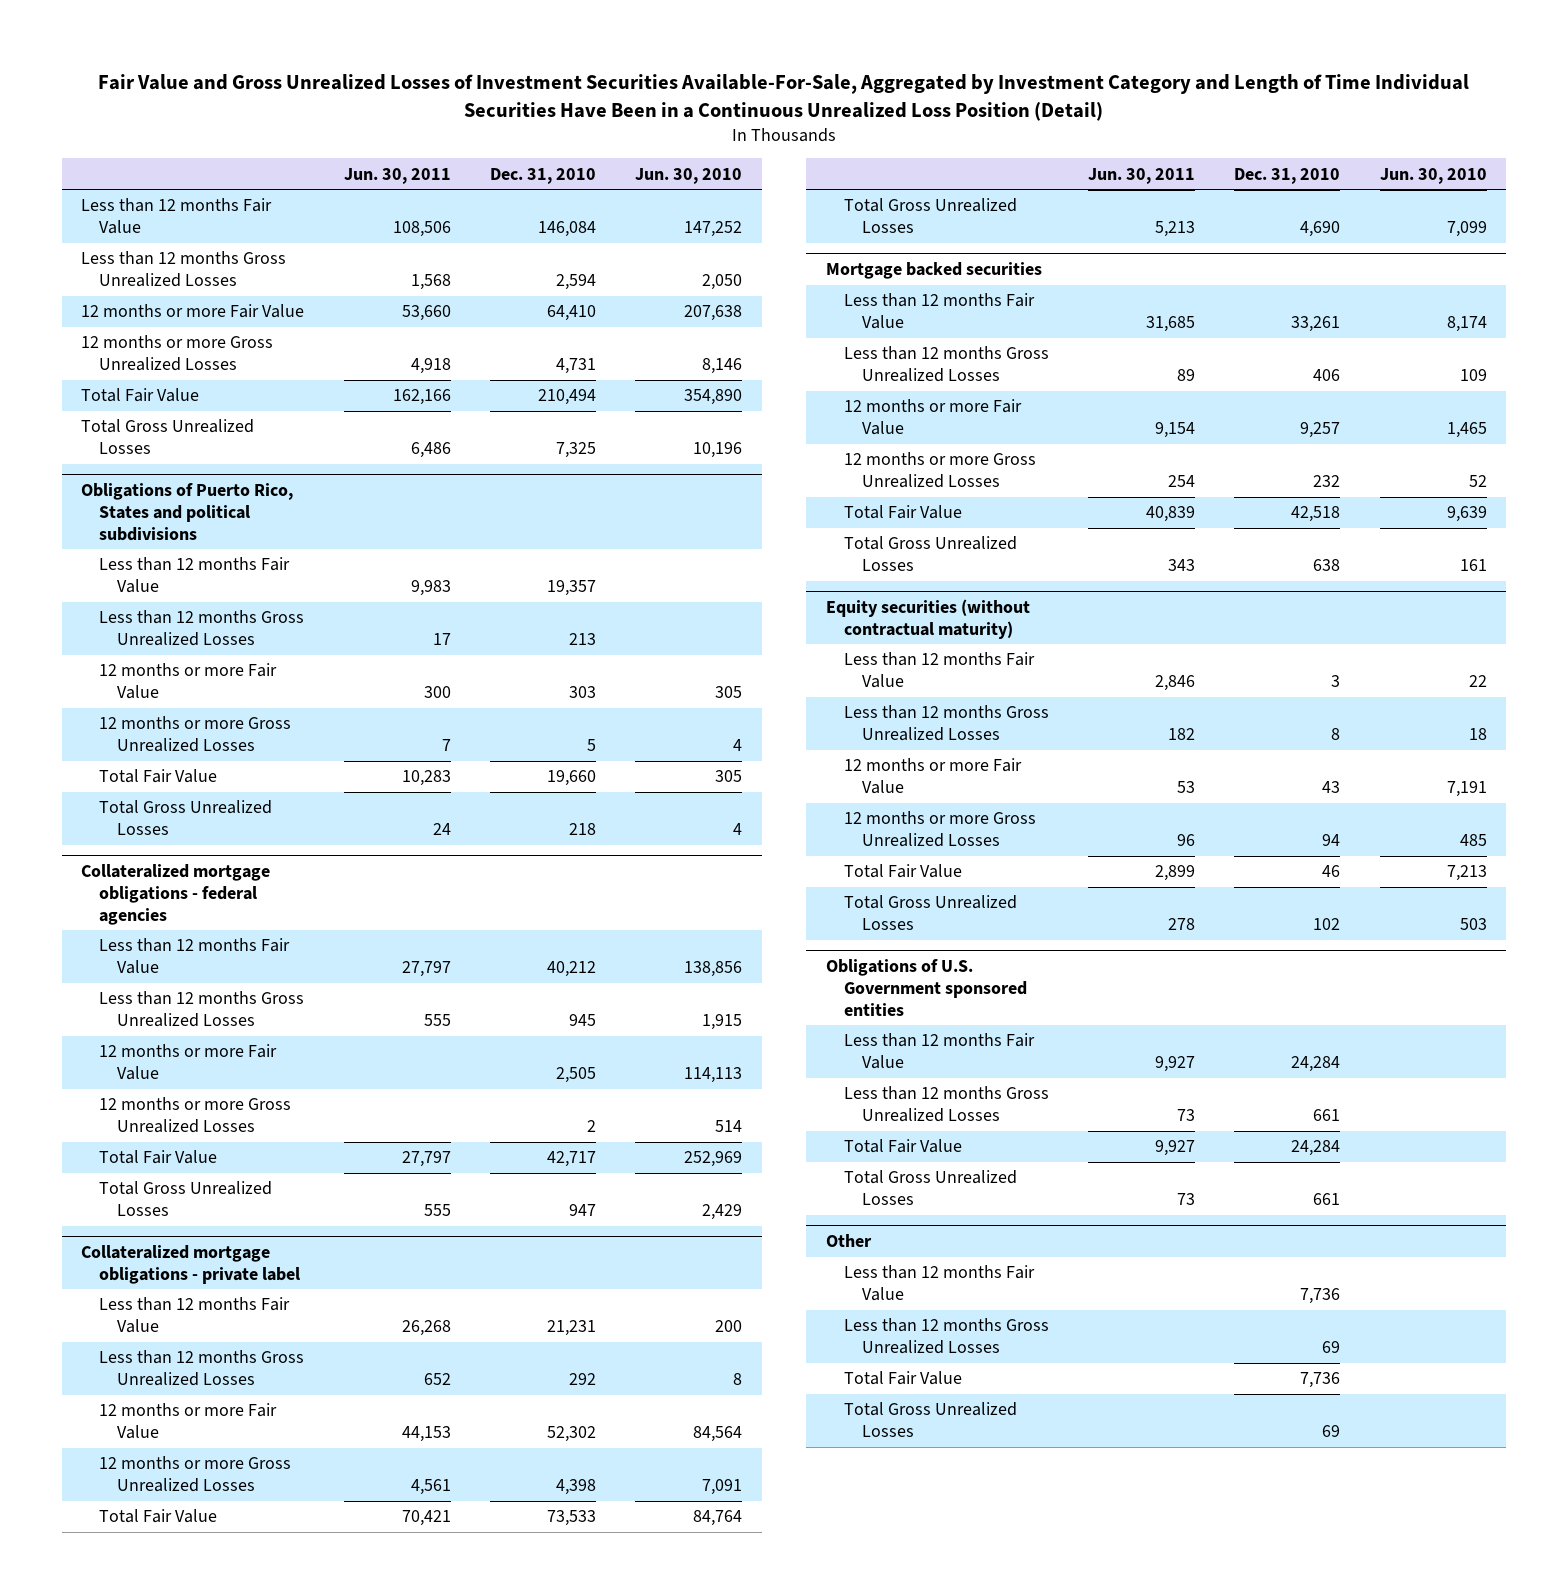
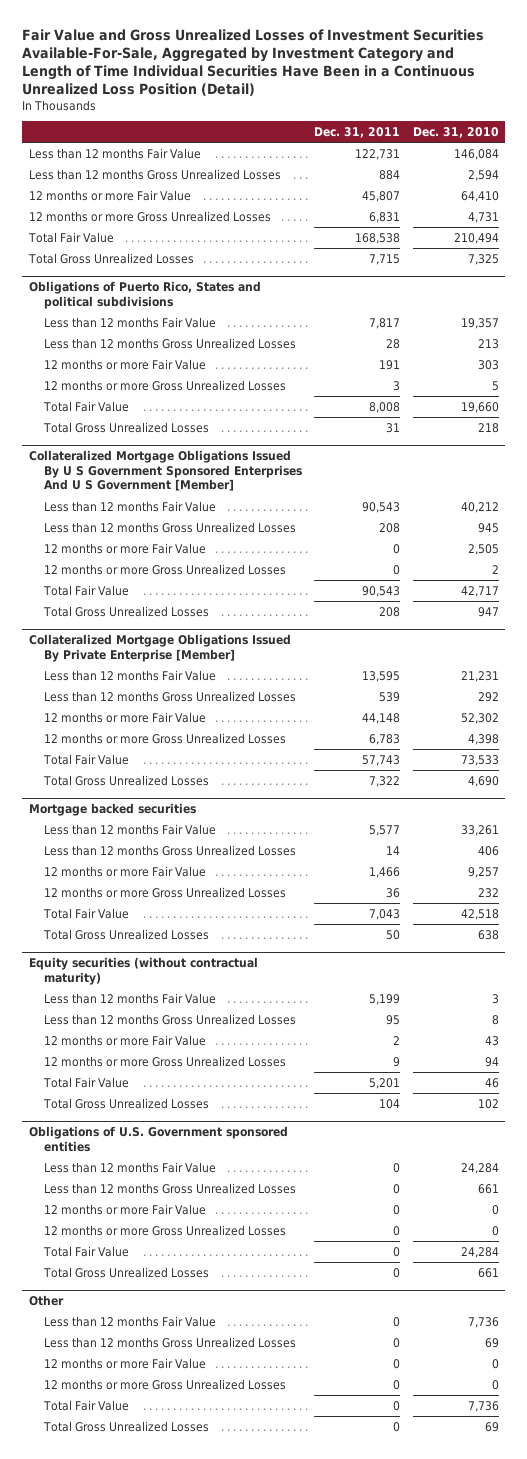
- | Jun. 30, 2011 | Dec. 31, 2010 | Jun. 30, 2010
+ | Dec. 31, 2011 | Dec. 31, 2010
- Collateralized mortgage obligations - federal agencies
+ Collateralized Mortgage Obligations Issued By U S Government Sponsored Enterprises And U S Government [Member]
- Collateralized mortgage obligations - private label
+ Collateralized Mortgage Obligations Issued By Private Enterprise [Member]
@ Obligations of U.S. Government sponsored entities
+ 12 months or more Fair Value | 0 | 0
+ 12 months or more Gross Unrealized Losses | 0 | 0
@ Other
+ 12 months or more Fair Value | 0 | 0
+ 12 months or more Gross Unrealized Losses | 0 | 0

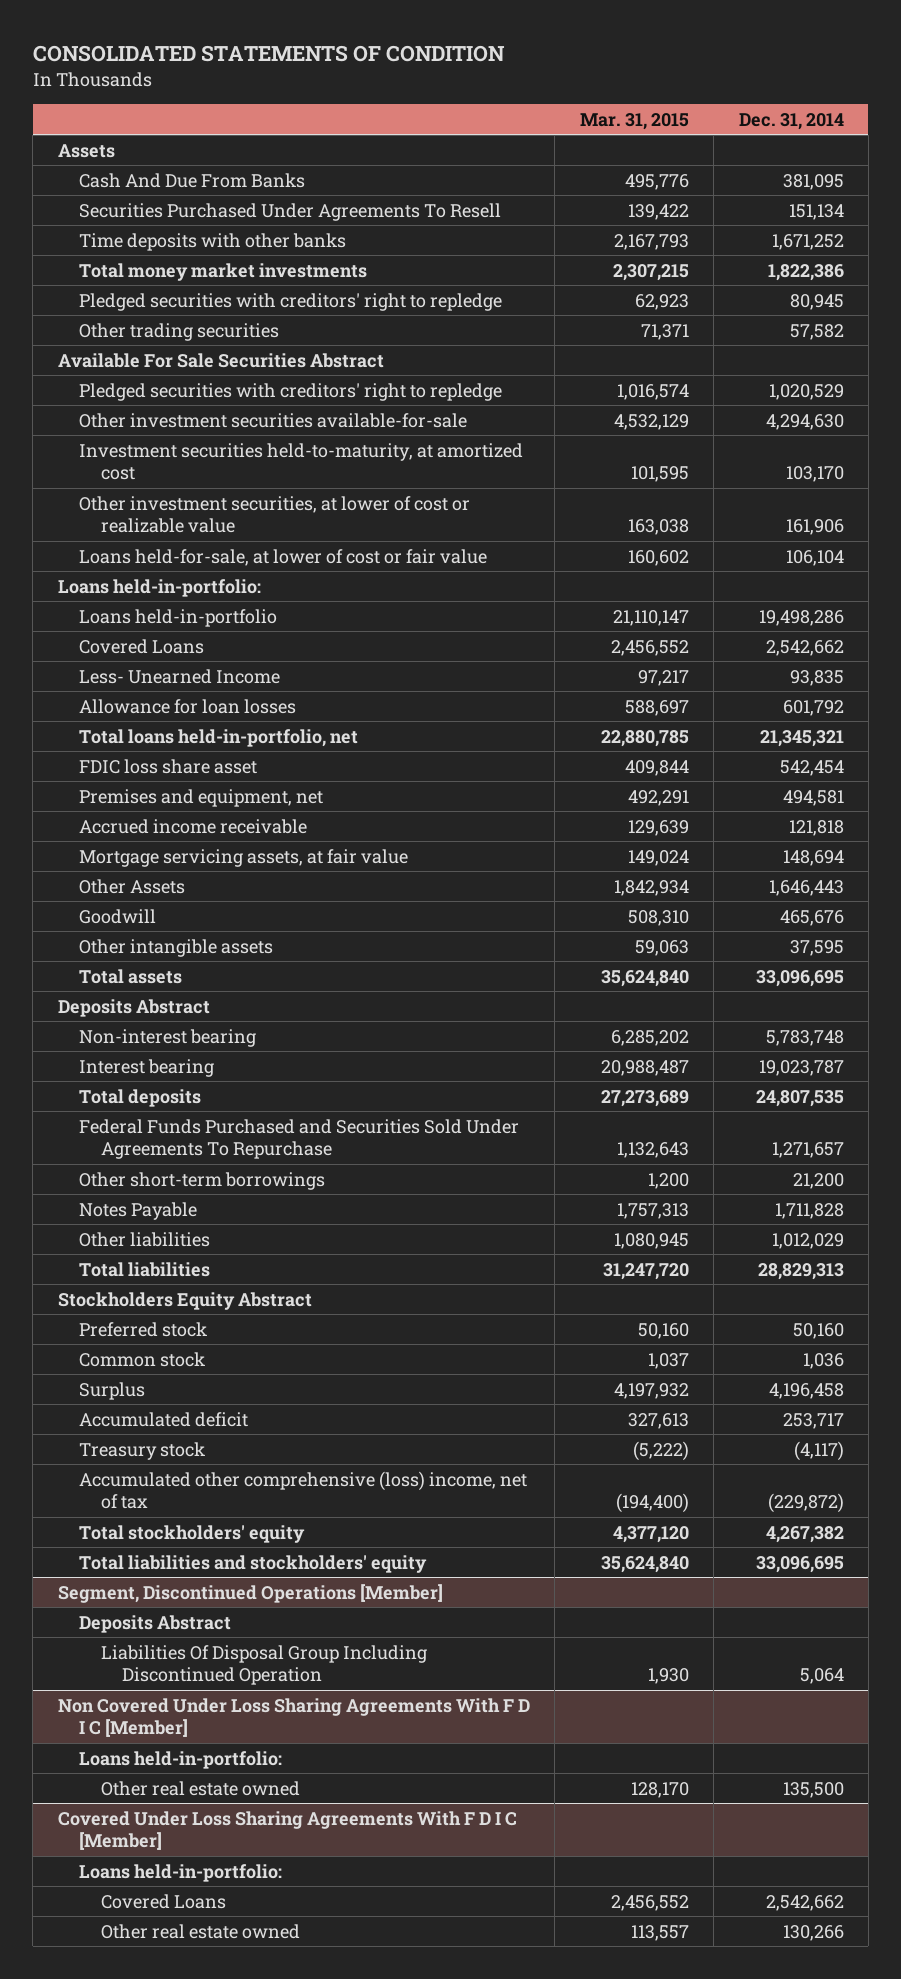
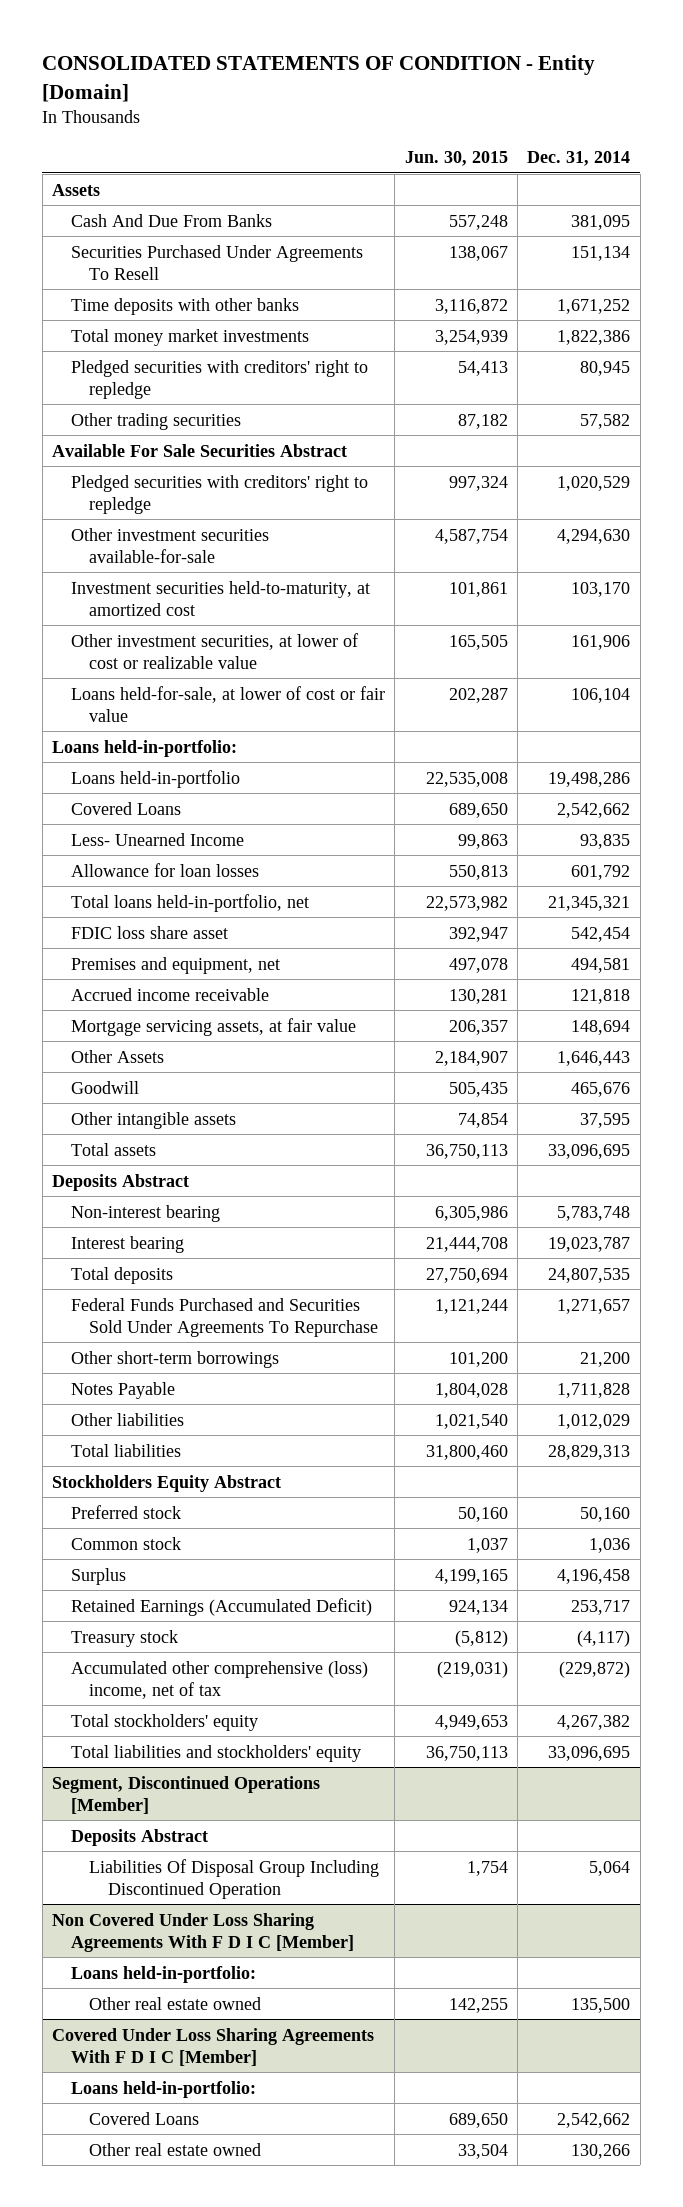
- CONSOLIDATED STATEMENTS OF CONDITION
+ CONSOLIDATED STATEMENTS OF CONDITION - Entity [Domain]
- | Mar. 31, 2015 | Dec. 31, 2014
+ | Jun. 30, 2015 | Dec. 31, 2014
- Accumulated deficit | 327,613 | 253,717
+ Retained Earnings (Accumulated Deficit) | 924,134 | 253,717

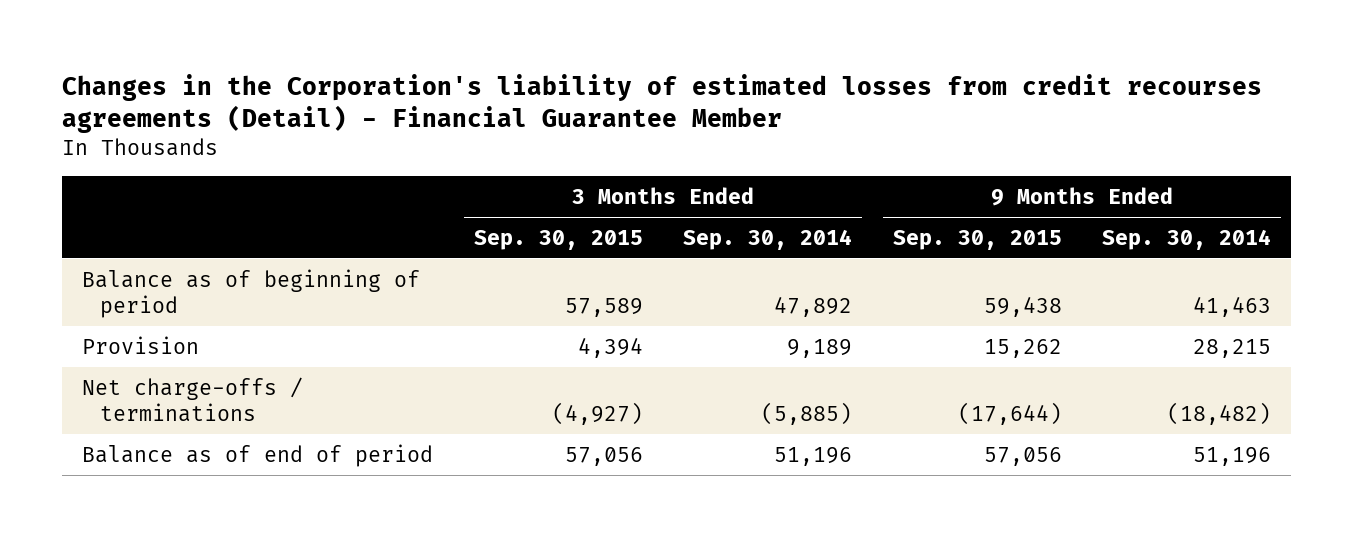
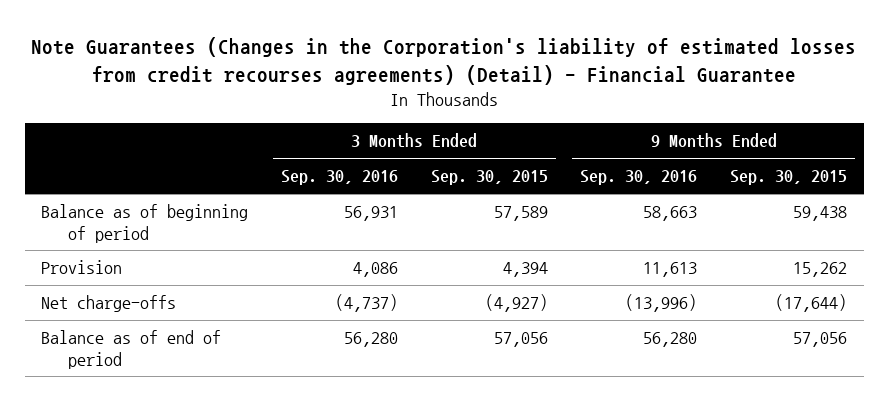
- Changes in the Corporation's liability of estimated losses from credit recourses agreements (Detail) - Financial Guarantee Member
+ Note Guarantees (Changes in the Corporation's liability of estimated losses from credit recourses agreements) (Detail) - Financial Guarantee
- | 3 Months Ended Sep. 30, 2015 | 3 Months Ended Sep. 30, 2014 | 9 Months Ended Sep. 30, 2015 | 9 Months Ended Sep. 30, 2014
+ | 3 Months Ended Sep. 30, 2016 | 3 Months Ended Sep. 30, 2015 | 9 Months Ended Sep. 30, 2016 | 9 Months Ended Sep. 30, 2015
- Net charge-offs / terminations | (4,927) | (5,885) | (17,644) | (18,482)
+ Net charge-offs | (4,737) | (4,927) | (13,996) | (17,644)

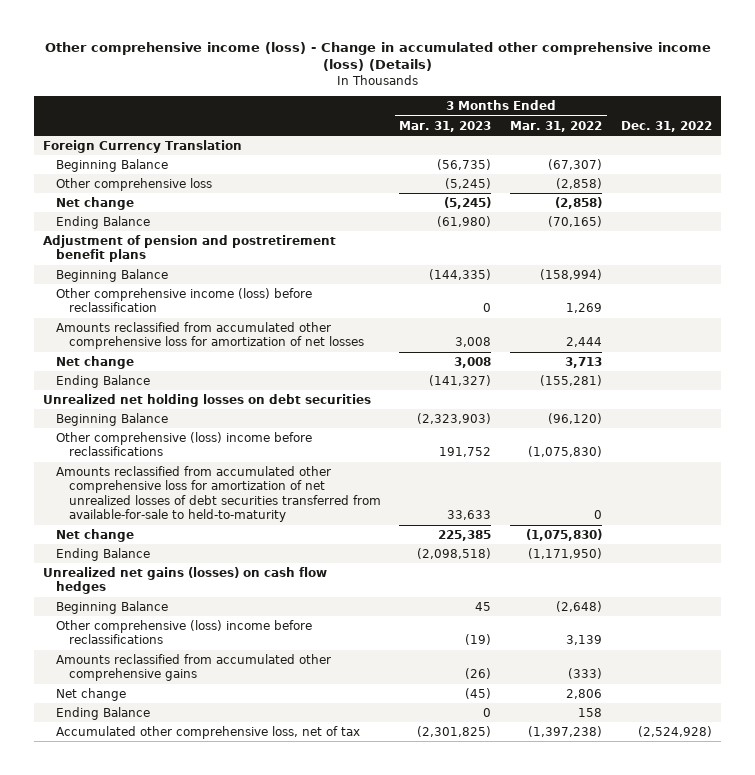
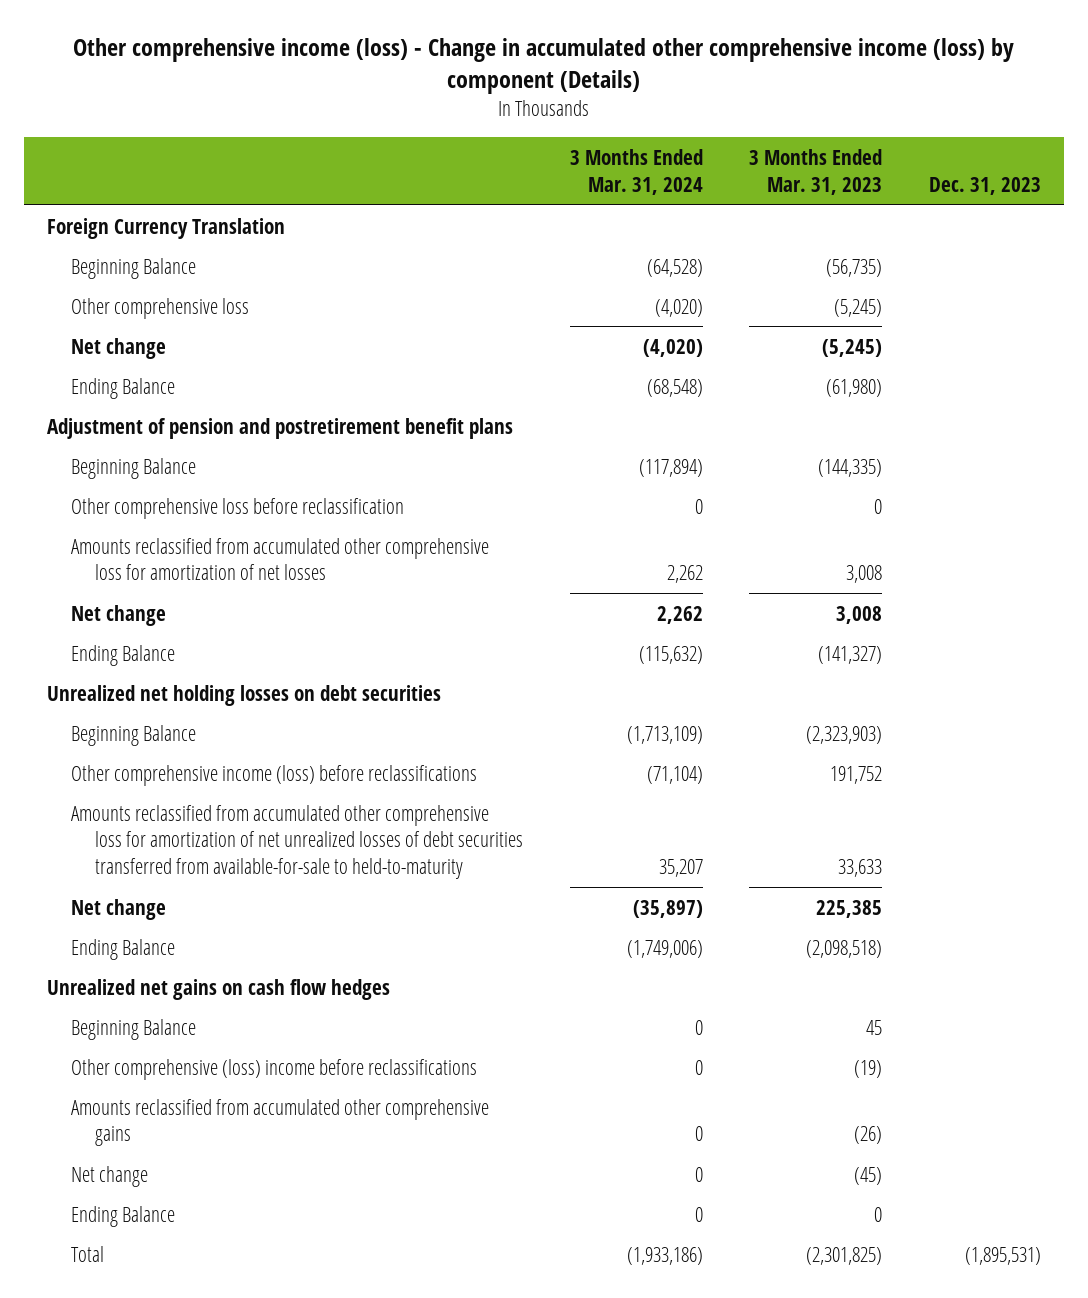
- Other comprehensive income (loss) - Change in accumulated other comprehensive income (loss) (Details)
+ Other comprehensive income (loss) - Change in accumulated other comprehensive income (loss) by component (Details)
- | 3 Months Ended Mar. 31, 2023 | 3 Months Ended Mar. 31, 2022 | Dec. 31, 2022
+ | 3 Months Ended Mar. 31, 2024 | 3 Months Ended Mar. 31, 2023 | Dec. 31, 2023
- Other comprehensive income (loss) before reclassification | 0 | 1,269 |
+ Other comprehensive loss before reclassification | 0 | 0 |
- Other comprehensive (loss) income before reclassifications | 191,752 | (1,075,830) |
+ Other comprehensive income (loss) before reclassifications | (71,104) | 191,752 |
- Unrealized net gains (losses) on cash flow hedges
+ Unrealized net gains on cash flow hedges
- Accumulated other comprehensive loss, net of tax | (2,301,825) | (1,397,238) | (2,524,928)
+ Total | (1,933,186) | (2,301,825) | (1,895,531)

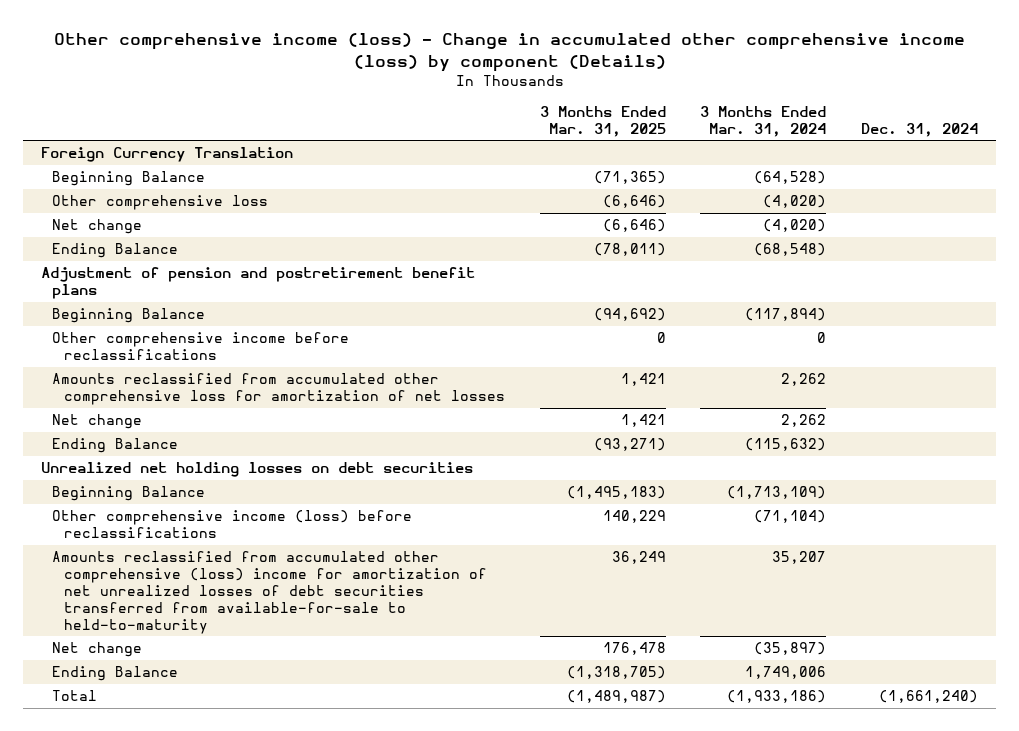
- | 3 Months Ended Mar. 31, 2024 | 3 Months Ended Mar. 31, 2023 | Dec. 31, 2023
+ | 3 Months Ended Mar. 31, 2025 | 3 Months Ended Mar. 31, 2024 | Dec. 31, 2024
- Other comprehensive loss before reclassification | 0 | 0 |
+ Other comprehensive income before reclassifications | 0 | 0 |
- Amounts reclassified from accumulated other comprehensive loss for amortization of net unrealized losses of debt securities transferred from available-for-sale to held-to-maturity | 35,207 | 33,633 |
+ Amounts reclassified from accumulated other comprehensive (loss) income for amortization of net unrealized losses of debt securities transferred from available-for-sale to held-to-maturity | 36,249 | 35,207 |
- Ending Balance | (1,749,006) | (2,098,518) |
- Unrealized net gains on cash flow hedges
- Beginning Balance | 0 | 45 |
- Other comprehensive (loss) income before reclassifications | 0 | (19) |
- Amounts reclassified from accumulated other comprehensive gains | 0 | (26) |
- Net change | 0 | (45) |
- Ending Balance | 0 | 0 |
+ Ending Balance | (1,318,705) | 1,749,006 |

